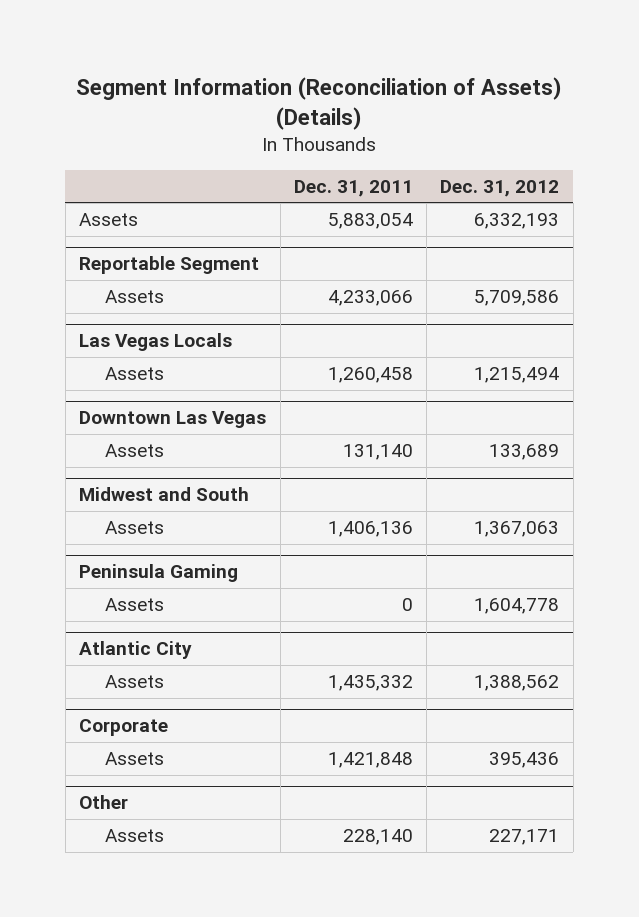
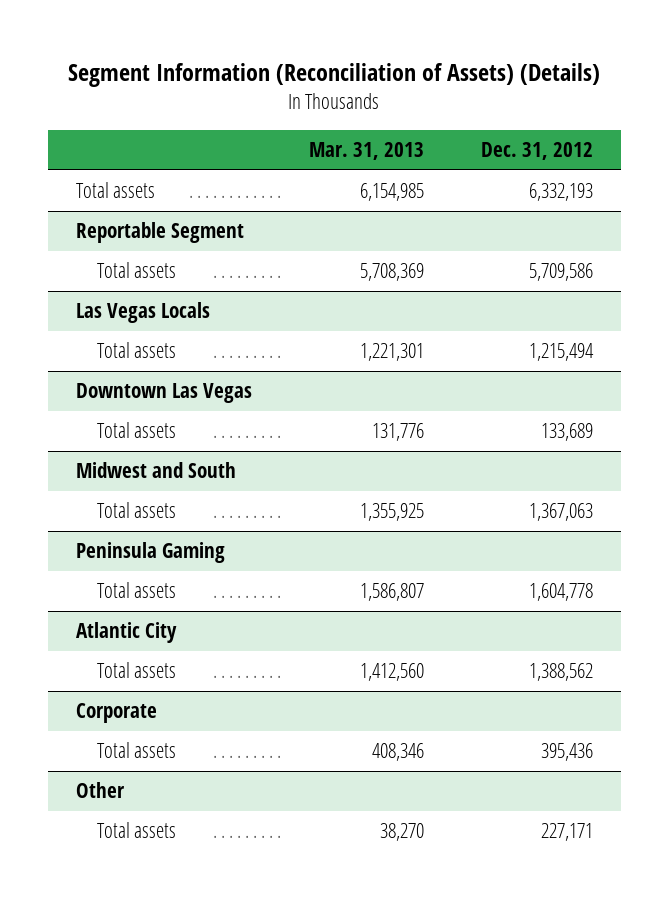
- | Dec. 31, 2011 | Dec. 31, 2012
+ | Mar. 31, 2013 | Dec. 31, 2012
- Assets | 5,883,054 | 6,332,193
+ Total assets | 6,154,985 | 6,332,193
@ Reportable Segment
- Assets | 4,233,066 | 5,709,586
+ Total assets | 5,708,369 | 5,709,586
@ Las Vegas Locals
- Assets | 1,260,458 | 1,215,494
+ Total assets | 1,221,301 | 1,215,494
@ Downtown Las Vegas
- Assets | 131,140 | 133,689
+ Total assets | 131,776 | 133,689
@ Midwest and South
- Assets | 1,406,136 | 1,367,063
+ Total assets | 1,355,925 | 1,367,063
@ Peninsula Gaming
- Assets | 0 | 1,604,778
+ Total assets | 1,586,807 | 1,604,778
@ Atlantic City
- Assets | 1,435,332 | 1,388,562
+ Total assets | 1,412,560 | 1,388,562
@ Corporate
- Assets | 1,421,848 | 395,436
+ Total assets | 408,346 | 395,436
@ Other
- Assets | 228,140 | 227,171
+ Total assets | 38,270 | 227,171

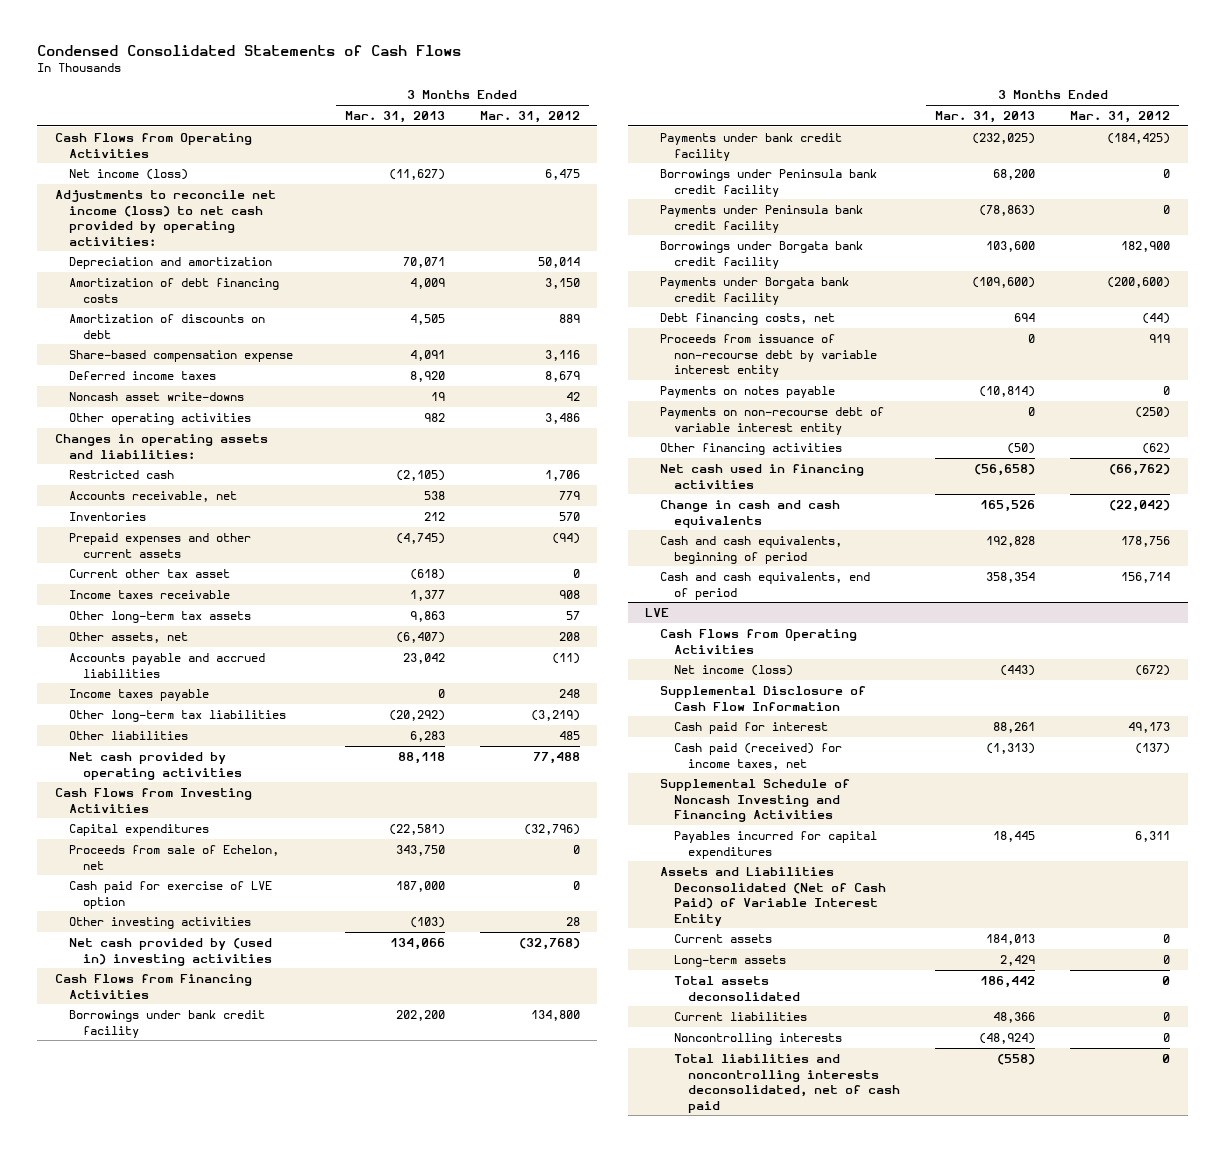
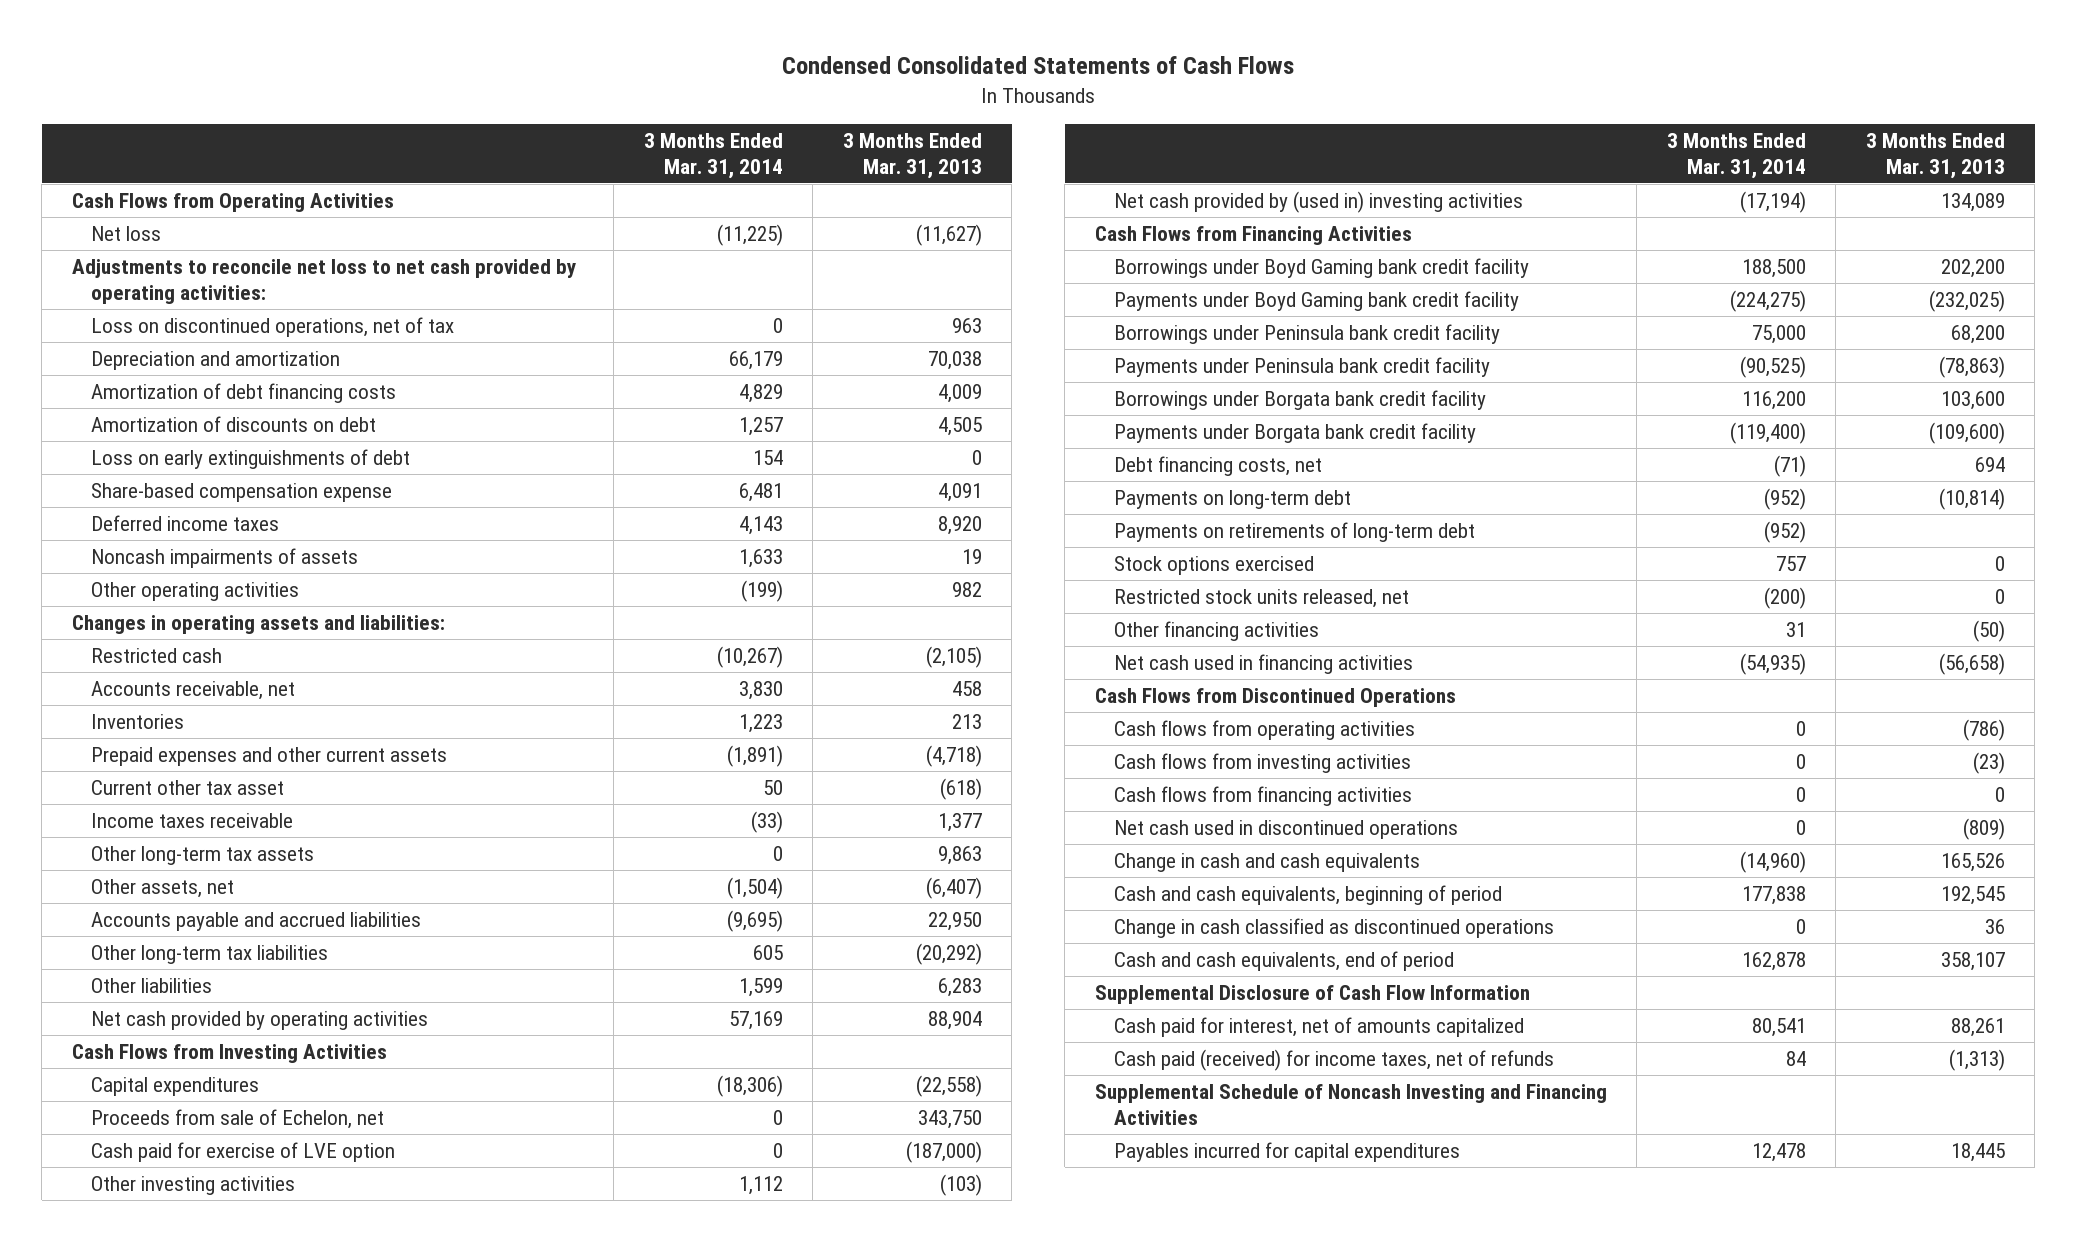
- | 3 Months Ended Mar. 31, 2013 | 3 Months Ended Mar. 31, 2012
+ | 3 Months Ended Mar. 31, 2014 | 3 Months Ended Mar. 31, 2013
- Net income (loss) | (11,627) | 6,475
- Adjustments to reconcile net income (loss) to net cash provided by operating activities:
- Depreciation and amortization | 70,071 | 50,014
+ Net loss | (11,225) | (11,627)
+ Adjustments to reconcile net loss to net cash provided by operating activities:
+ Loss on discontinued operations, net of tax | 0 | 963
+ Depreciation and amortization | 66,179 | 70,038
+ Loss on early extinguishments of debt | 154 | 0
- Noncash asset write-downs | 19 | 42
+ Noncash impairments of assets | 1,633 | 19
- Accounts receivable, net | 538 | 779
- Inventories | 212 | 570
- Prepaid expenses and other current assets | (4,745) | (94)
+ Accounts receivable, net | 3,830 | 458
+ Inventories | 1,223 | 213
+ Prepaid expenses and other current assets | (1,891) | (4,718)
- Accounts payable and accrued liabilities | 23,042 | (11)
- Income taxes payable | 0 | 248
+ Accounts payable and accrued liabilities | (9,695) | 22,950
- Net cash provided by operating activities | 88,118 | 77,488
+ Net cash provided by operating activities | 57,169 | 88,904
- Capital expenditures | (22,581) | (32,796)
+ Capital expenditures | (18,306) | (22,558)
- Cash paid for exercise of LVE option | 187,000 | 0
+ Cash paid for exercise of LVE option | 0 | (187,000)
- Net cash provided by (used in) investing activities | 134,066 | (32,768)
+ Net cash provided by (used in) investing activities | (17,194) | 134,089
- Borrowings under bank credit facility | 202,200 | 134,800
- Payments under bank credit facility | (232,025) | (184,425)
+ Borrowings under Boyd Gaming bank credit facility | 188,500 | 202,200
+ Payments under Boyd Gaming bank credit facility | (224,275) | (232,025)
- Proceeds from issuance of non-recourse debt by variable interest entity | 0 | 919
- Payments on notes payable | (10,814) | 0
- Payments on non-recourse debt of variable interest entity | 0 | (250)
+ Payments on long-term debt | (952) | (10,814)
+ Payments on retirements of long-term debt | (952) |
+ Stock options exercised | 757 | 0
+ Restricted stock units released, net | (200) | 0
+ Cash Flows from Discontinued Operations
+ Cash flows from operating activities | 0 | (786)
+ Cash flows from investing activities | 0 | (23)
+ Cash flows from financing activities | 0 | 0
+ Net cash used in discontinued operations | 0 | (809)
- Cash and cash equivalents, beginning of period | 192,828 | 178,756
- Cash and cash equivalents, end of period | 358,354 | 156,714
- LVE
- Cash Flows from Operating Activities
- Net income (loss) | (443) | (672)
+ Cash and cash equivalents, beginning of period | 177,838 | 192,545
+ Change in cash classified as discontinued operations | 0 | 36
+ Cash and cash equivalents, end of period | 162,878 | 358,107
- Cash paid for interest | 88,261 | 49,173
- Cash paid (received) for income taxes, net | (1,313) | (137)
+ Cash paid for interest, net of amounts capitalized | 80,541 | 88,261
+ Cash paid (received) for income taxes, net of refunds | 84 | (1,313)
- Assets and Liabilities Deconsolidated (Net of Cash Paid) of Variable Interest Entity
- Current assets | 184,013 | 0
- Long-term assets | 2,429 | 0
- Total assets deconsolidated | 186,442 | 0
- Current liabilities | 48,366 | 0
- Noncontrolling interests | (48,924) | 0
- Total liabilities and noncontrolling interests deconsolidated, net of cash paid | (558) | 0

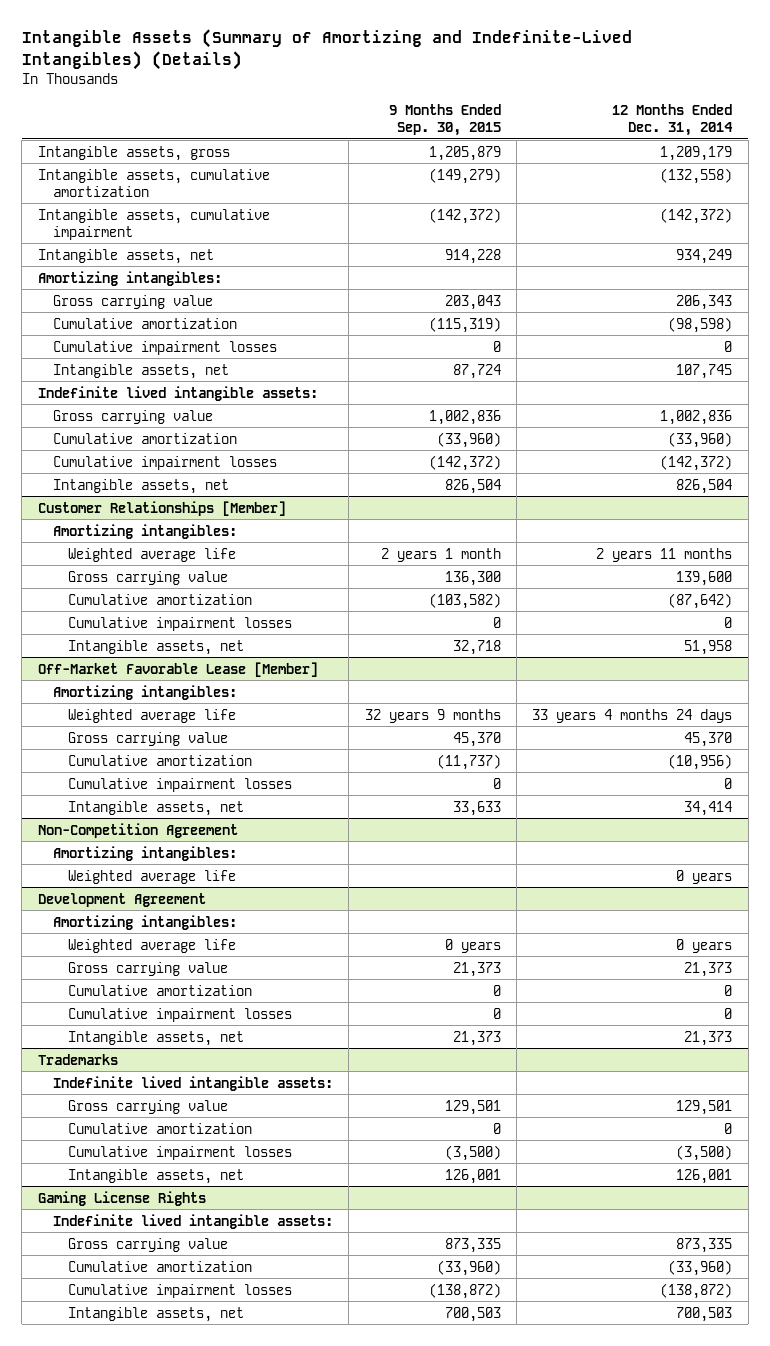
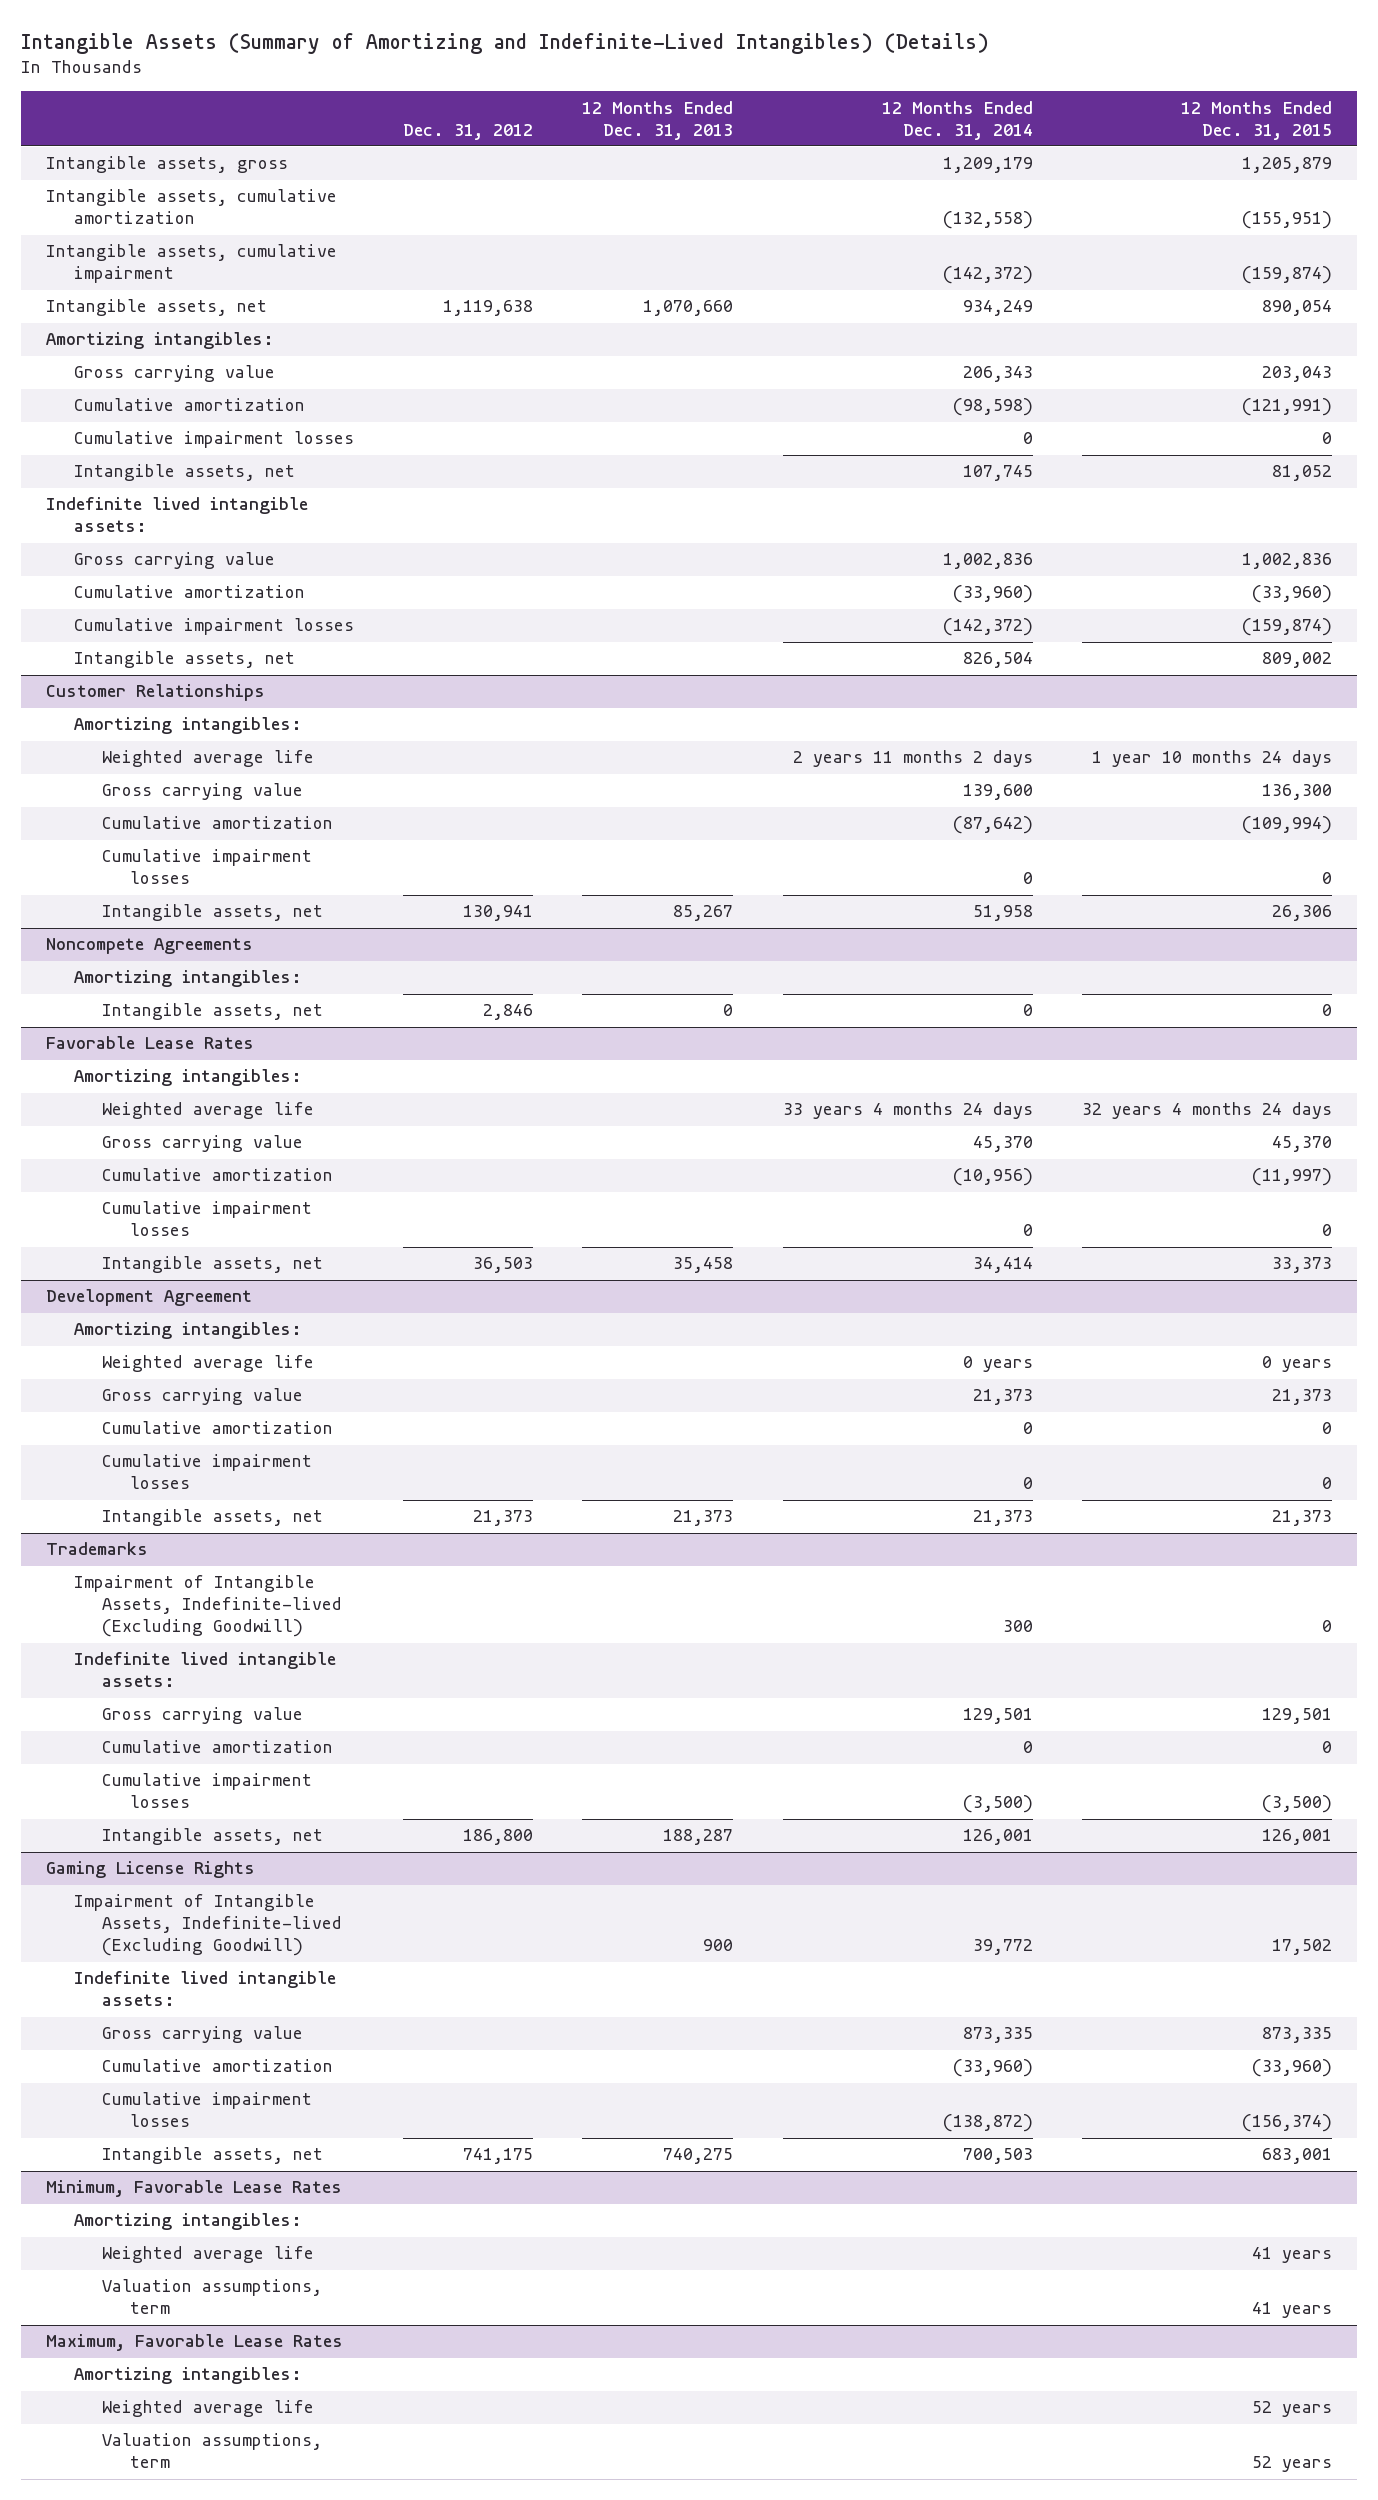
- | 9 Months Ended Sep. 30, 2015 | 12 Months Ended Dec. 31, 2014
+ | Dec. 31, 2012 | 12 Months Ended Dec. 31, 2013 | 12 Months Ended Dec. 31, 2014 | 12 Months Ended Dec. 31, 2015
- Customer Relationships [Member]
+ Customer Relationships
- Weighted average life | 2 years 1 month | 2 years 11 months
+ Weighted average life | | | 2 years 11 months 2 days | 1 year 10 months 24 days
- Off-Market Favorable Lease [Member]
+ Noncompete Agreements
+ Intangible assets, net | 2,846 | 0 | 0 | 0
+ Favorable Lease Rates
+ Amortizing intangibles:
- Non-Competition Agreement
- Amortizing intangibles:
- Weighted average life | | 0 years
@ Trademarks
+ Impairment of Intangible Assets, Indefinite-lived (Excluding Goodwill) | | | 300 | 0
@ Gaming License Rights
+ Impairment of Intangible Assets, Indefinite-lived (Excluding Goodwill) | | 900 | 39,772 | 17,502
+ Minimum, Favorable Lease Rates
+ Amortizing intangibles:
+ Weighted average life | | | | 41 years
+ Valuation assumptions, term | | | | 41 years
+ Maximum, Favorable Lease Rates
+ Amortizing intangibles:
+ Weighted average life | | | | 52 years
+ Valuation assumptions, term | | | | 52 years

